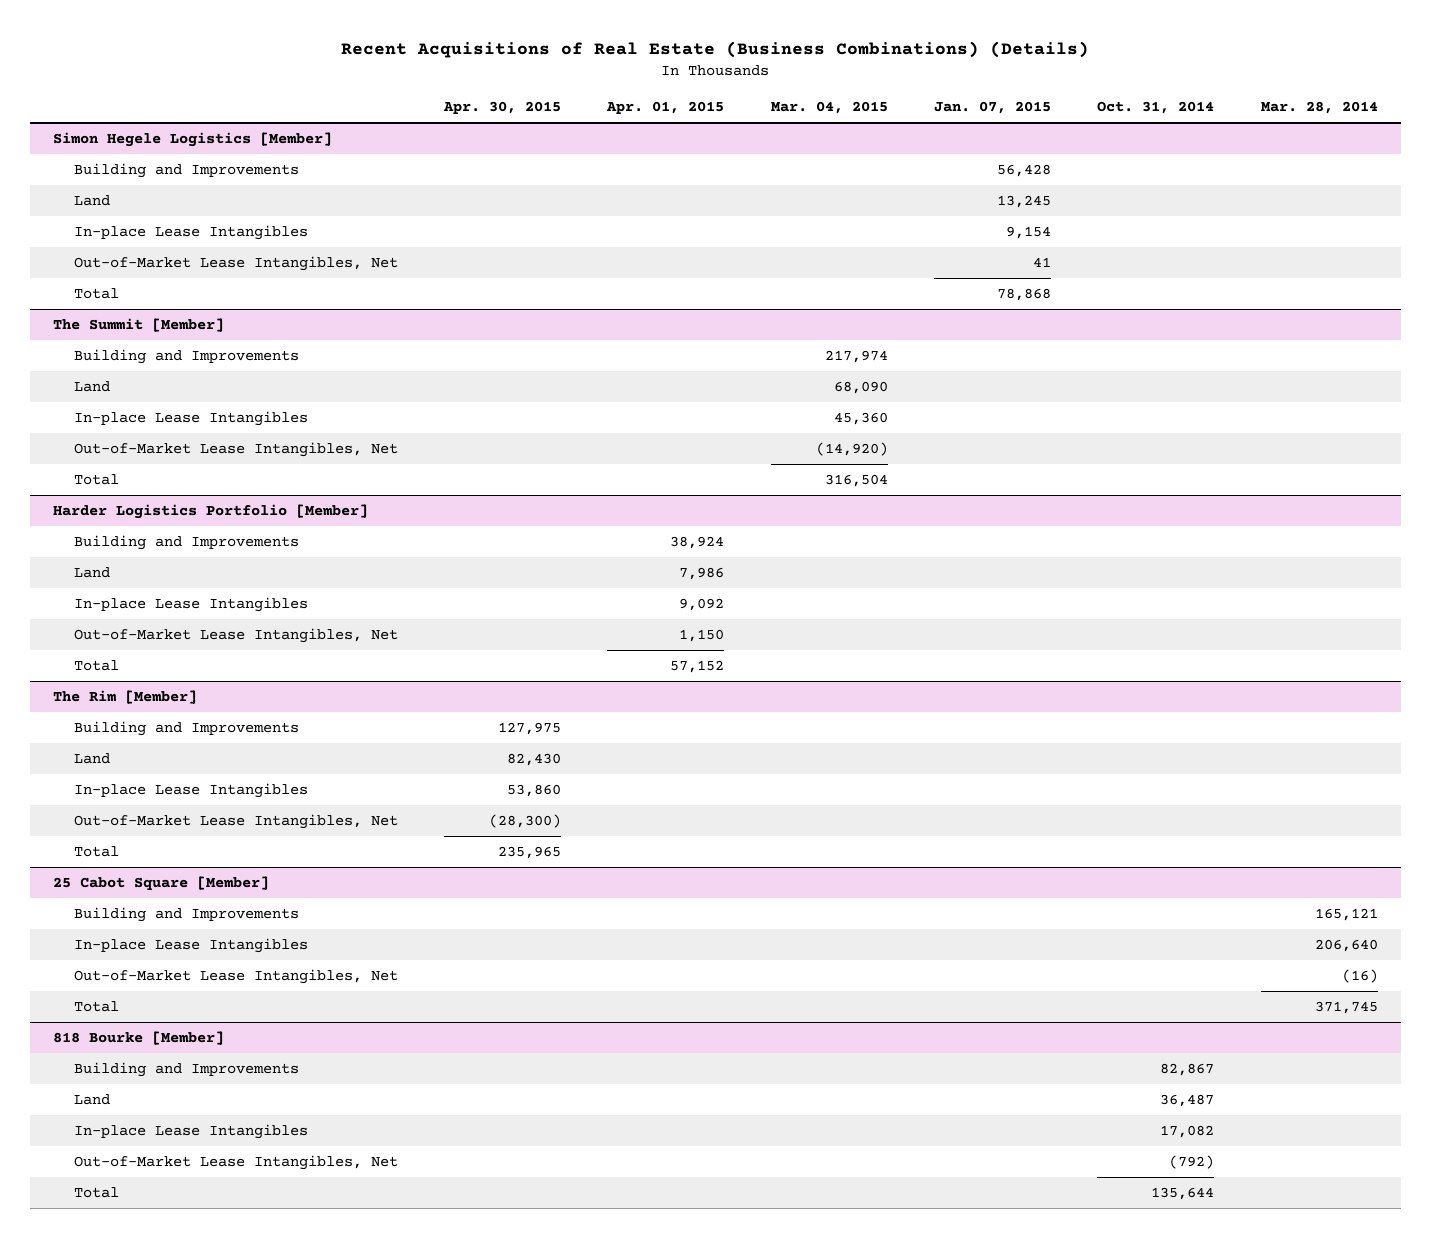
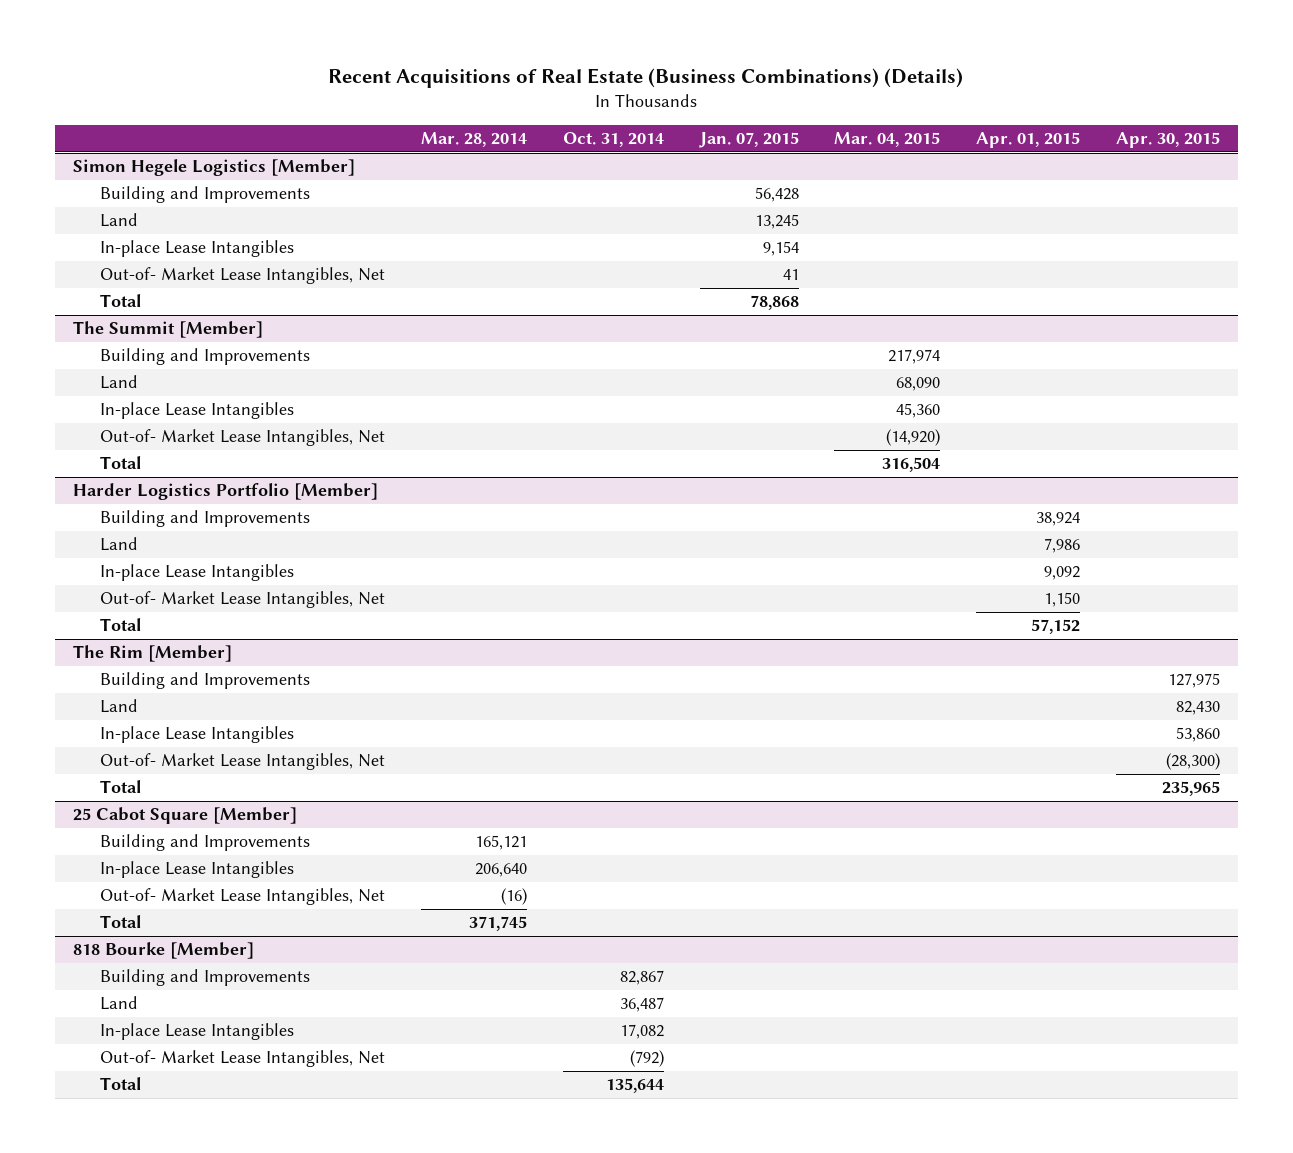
- | Apr. 30, 2015 | Apr. 01, 2015 | Mar. 04, 2015 | Jan. 07, 2015 | Oct. 31, 2014 | Mar. 28, 2014
+ | Mar. 28, 2014 | Oct. 31, 2014 | Jan. 07, 2015 | Mar. 04, 2015 | Apr. 01, 2015 | Apr. 30, 2015
@ Simon Hegele Logistics [Member]
- Out-of-Market Lease Intangibles, Net | | | | 41 | |
+ Out-of- Market Lease Intangibles, Net | | | 41 | | |
@ The Summit [Member]
- Out-of-Market Lease Intangibles, Net | | | (14,920) | | |
+ Out-of- Market Lease Intangibles, Net | | | | (14,920) | |
@ Harder Logistics Portfolio [Member]
- Out-of-Market Lease Intangibles, Net | | 1,150 | | | |
+ Out-of- Market Lease Intangibles, Net | | | | | 1,150 |
@ The Rim [Member]
- Out-of-Market Lease Intangibles, Net | (28,300) | | | | |
+ Out-of- Market Lease Intangibles, Net | | | | | | (28,300)
@ 25 Cabot Square [Member]
- Out-of-Market Lease Intangibles, Net | | | | | | (16)
+ Out-of- Market Lease Intangibles, Net | (16) | | | | |
@ 818 Bourke [Member]
- Out-of-Market Lease Intangibles, Net | | | | | (792) |
+ Out-of- Market Lease Intangibles, Net | | (792) | | | |

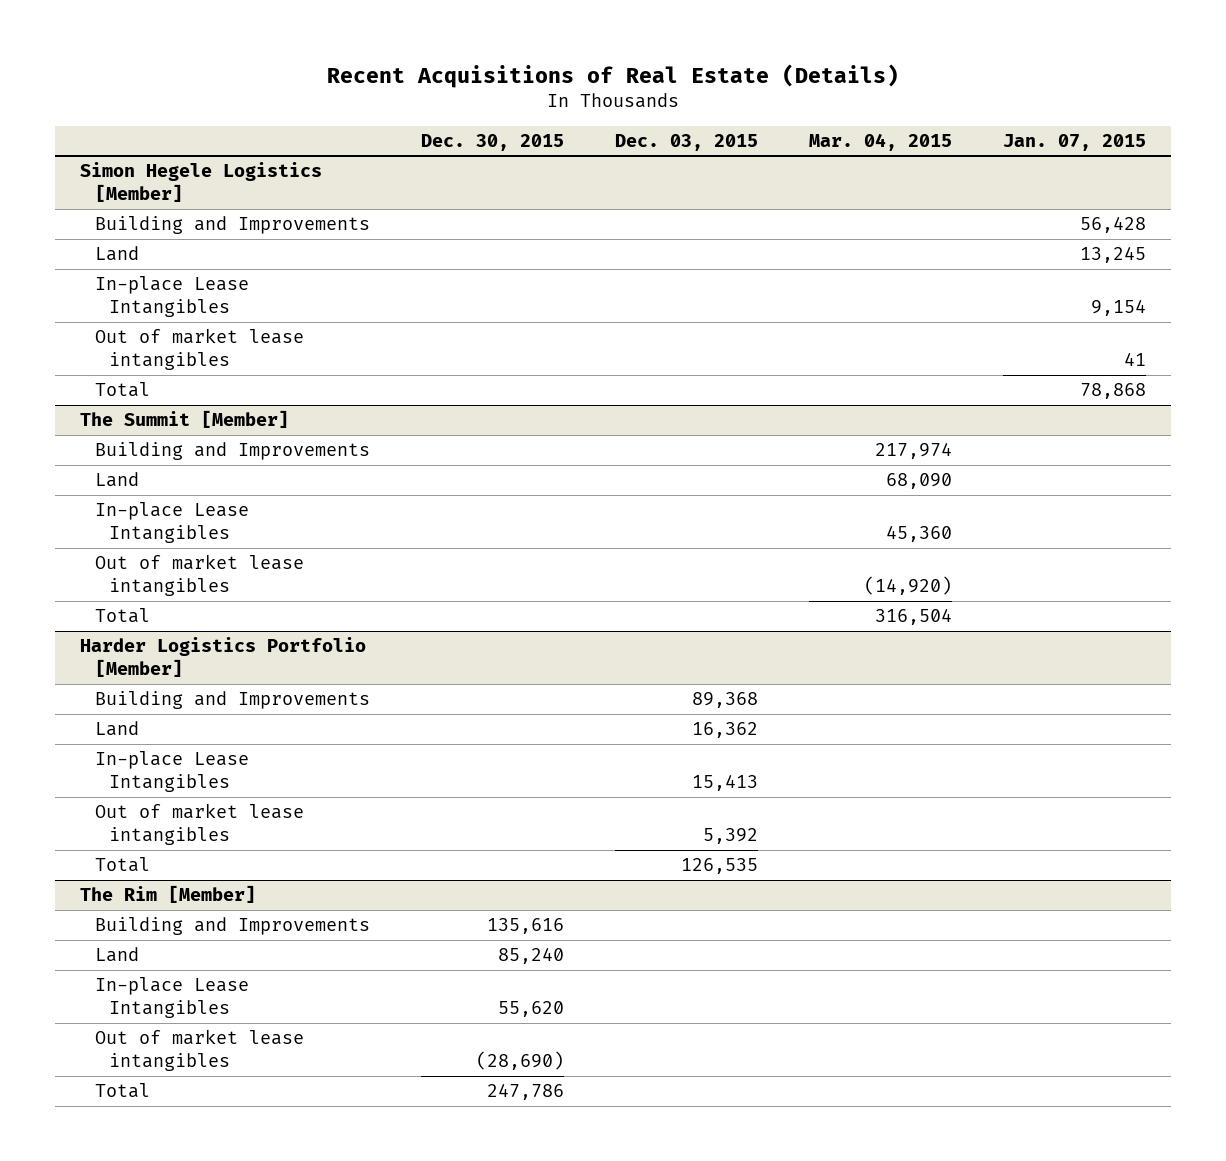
- Recent Acquisitions of Real Estate (Business Combinations) (Details)
+ Recent Acquisitions of Real Estate (Details)
- | Mar. 28, 2014 | Oct. 31, 2014 | Jan. 07, 2015 | Mar. 04, 2015 | Apr. 01, 2015 | Apr. 30, 2015
+ | Dec. 30, 2015 | Dec. 03, 2015 | Mar. 04, 2015 | Jan. 07, 2015
@ Simon Hegele Logistics [Member]
- Out-of- Market Lease Intangibles, Net | | | 41 | | |
+ Out of market lease intangibles | | | | 41
@ The Summit [Member]
- Out-of- Market Lease Intangibles, Net | | | | (14,920) | |
+ Out of market lease intangibles | | | (14,920) |
@ Harder Logistics Portfolio [Member]
- Out-of- Market Lease Intangibles, Net | | | | | 1,150 |
+ Out of market lease intangibles | | 5,392 | |
@ The Rim [Member]
- Out-of- Market Lease Intangibles, Net | | | | | | (28,300)
+ Out of market lease intangibles | (28,690) | | |
- 25 Cabot Square [Member]
- Building and Improvements | 165,121 | | | | |
- In-place Lease Intangibles | 206,640 | | | | |
- Out-of- Market Lease Intangibles, Net | (16) | | | | |
- Total | 371,745 | | | | |
- 818 Bourke [Member]
- Building and Improvements | | 82,867 | | | |
- Land | | 36,487 | | | |
- In-place Lease Intangibles | | 17,082 | | | |
- Out-of- Market Lease Intangibles, Net | | (792) | | | |
- Total | | 135,644 | | | |

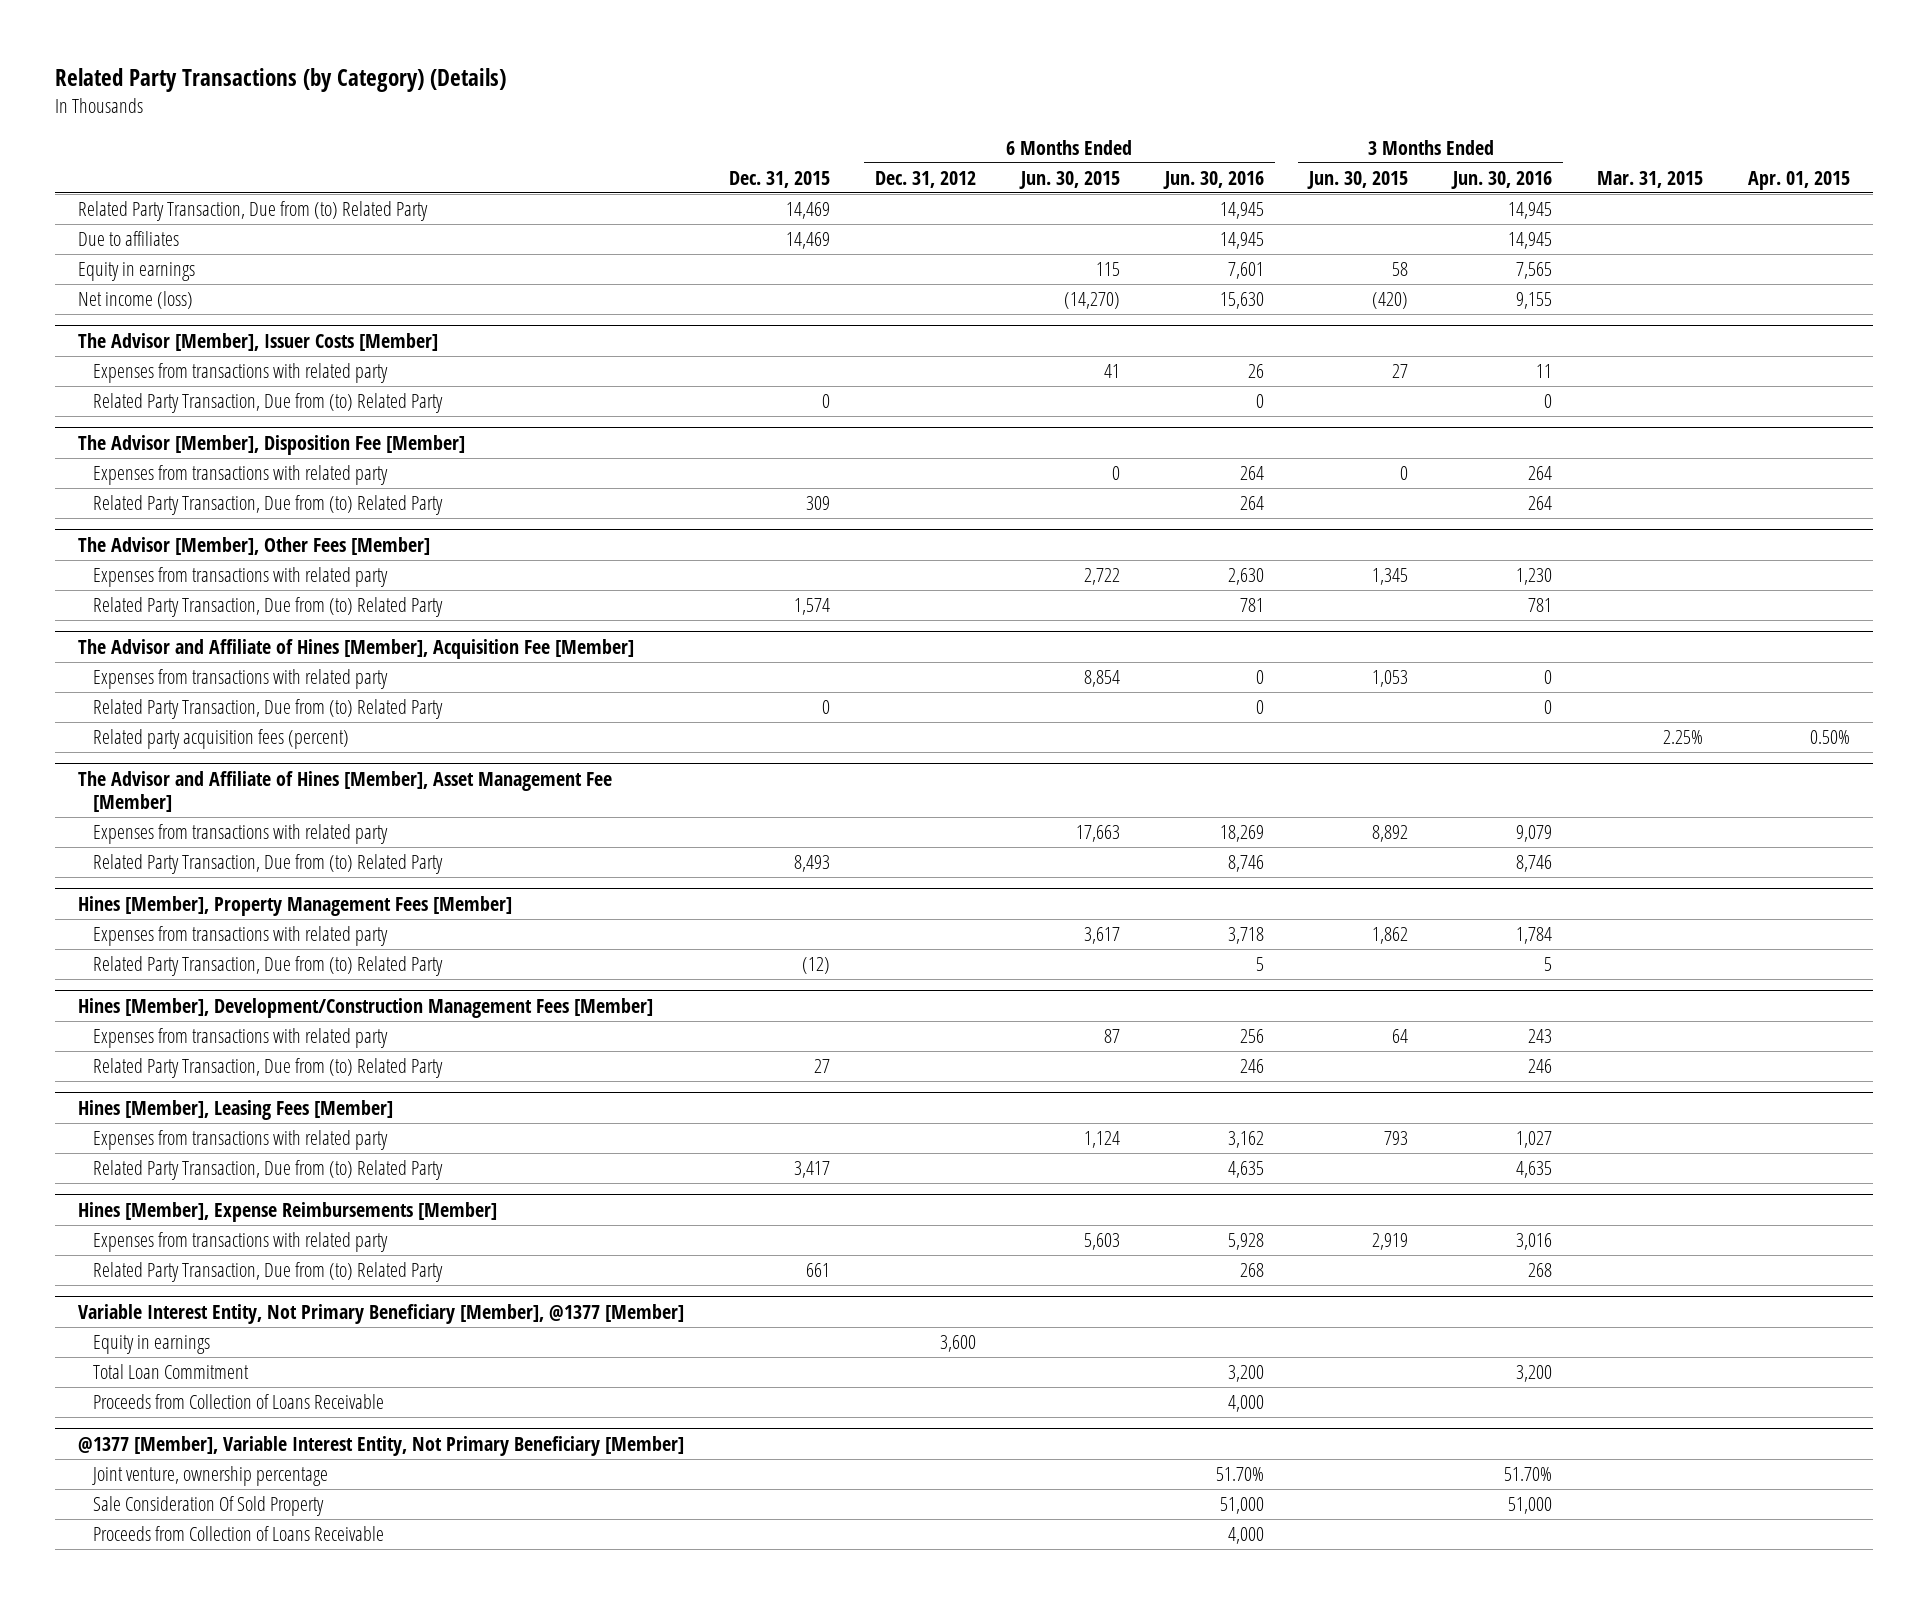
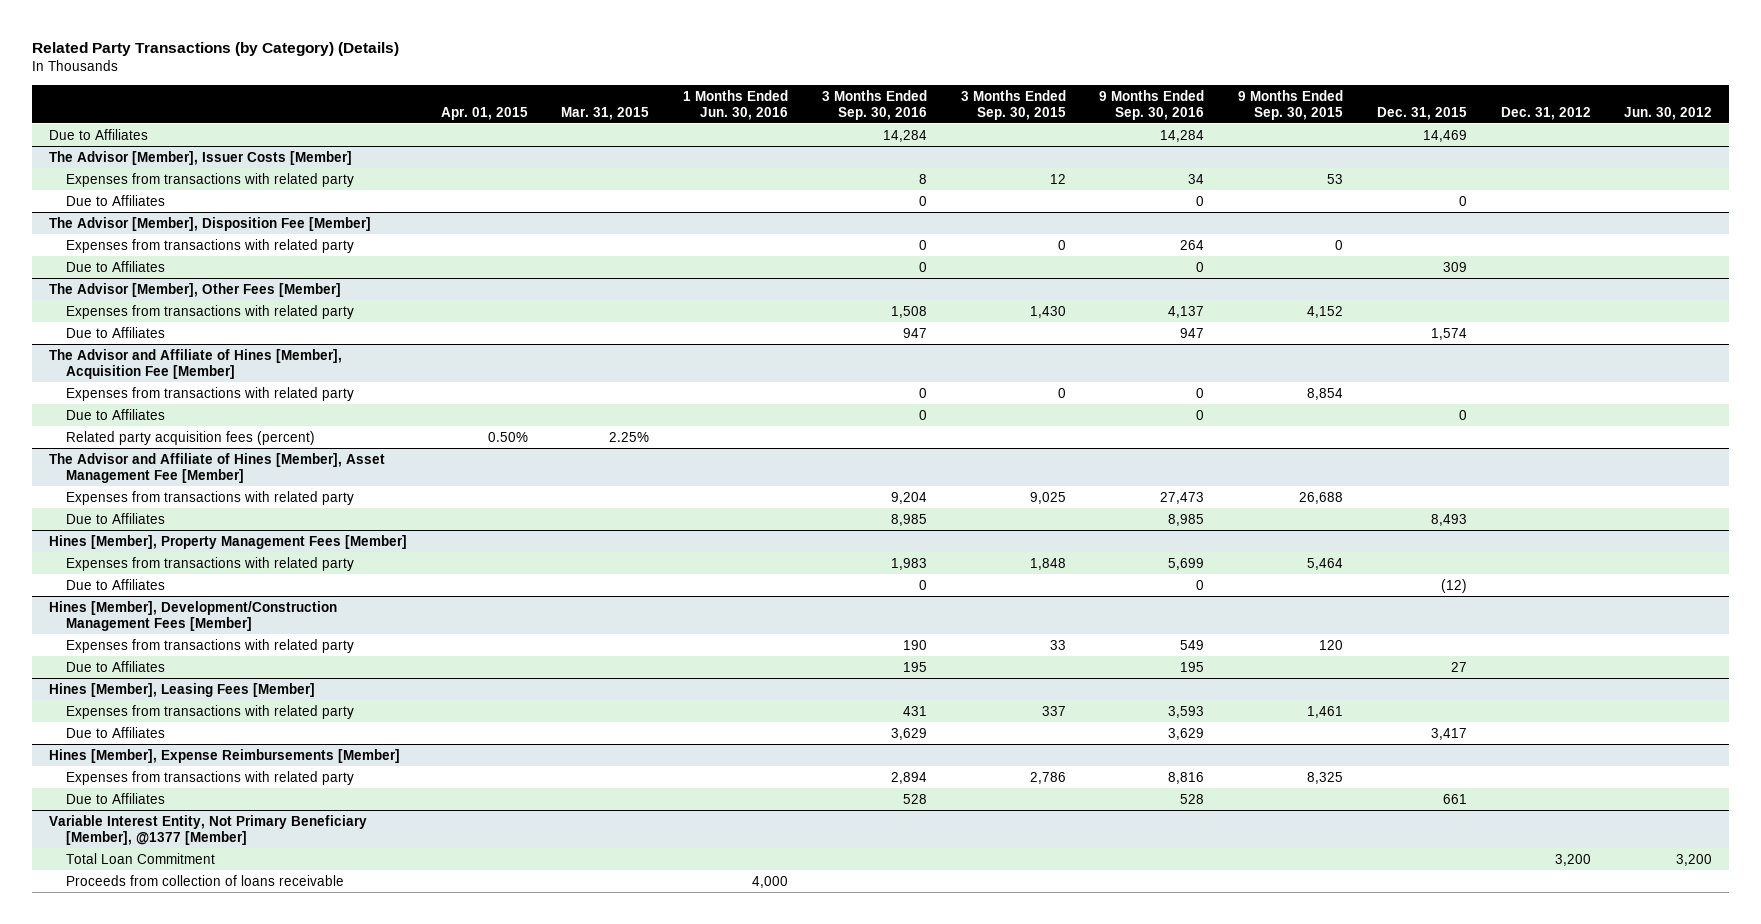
- | Dec. 31, 2015 | 6 Months Ended Dec. 31, 2012 | 6 Months Ended Jun. 30, 2015 | 6 Months Ended Jun. 30, 2016 | 3 Months Ended Jun. 30, 2015 | 3 Months Ended Jun. 30, 2016 | Mar. 31, 2015 | Apr. 01, 2015
+ | Apr. 01, 2015 | Mar. 31, 2015 | 1 Months Ended Jun. 30, 2016 | 3 Months Ended Sep. 30, 2016 | 3 Months Ended Sep. 30, 2015 | 9 Months Ended Sep. 30, 2016 | 9 Months Ended Sep. 30, 2015 | Dec. 31, 2015 | Dec. 31, 2012 | Jun. 30, 2012
- Related Party Transaction, Due from (to) Related Party | 14,469 | | | 14,945 | | 14,945 | |
- Due to affiliates | 14,469 | | | 14,945 | | 14,945 | |
- Equity in earnings | | | 115 | 7,601 | 58 | 7,565 | |
- Net income (loss) | | | (14,270) | 15,630 | (420) | 9,155 | |
+ Due to Affiliates | | | | 14,284 | | 14,284 | | 14,469 | |
@ The Advisor [Member], Issuer Costs [Member]
- Related Party Transaction, Due from (to) Related Party | 0 | | | 0 | | 0 | |
+ Due to Affiliates | | | | 0 | | 0 | | 0 | |
@ The Advisor [Member], Disposition Fee [Member]
- Related Party Transaction, Due from (to) Related Party | 309 | | | 264 | | 264 | |
+ Due to Affiliates | | | | 0 | | 0 | | 309 | |
@ The Advisor [Member], Other Fees [Member]
- Related Party Transaction, Due from (to) Related Party | 1,574 | | | 781 | | 781 | |
+ Due to Affiliates | | | | 947 | | 947 | | 1,574 | |
@ The Advisor and Affiliate of Hines [Member], Acquisition Fee [Member]
- Related Party Transaction, Due from (to) Related Party | 0 | | | 0 | | 0 | |
+ Due to Affiliates | | | | 0 | | 0 | | 0 | |
@ The Advisor and Affiliate of Hines [Member], Asset Management Fee [Member]
- Related Party Transaction, Due from (to) Related Party | 8,493 | | | 8,746 | | 8,746 | |
+ Due to Affiliates | | | | 8,985 | | 8,985 | | 8,493 | |
@ Hines [Member], Property Management Fees [Member]
- Related Party Transaction, Due from (to) Related Party | (12) | | | 5 | | 5 | |
+ Due to Affiliates | | | | 0 | | 0 | | (12) | |
@ Hines [Member], Development/Construction Management Fees [Member]
- Related Party Transaction, Due from (to) Related Party | 27 | | | 246 | | 246 | |
+ Due to Affiliates | | | | 195 | | 195 | | 27 | |
@ Hines [Member], Leasing Fees [Member]
- Related Party Transaction, Due from (to) Related Party | 3,417 | | | 4,635 | | 4,635 | |
+ Due to Affiliates | | | | 3,629 | | 3,629 | | 3,417 | |
@ Hines [Member], Expense Reimbursements [Member]
- Related Party Transaction, Due from (to) Related Party | 661 | | | 268 | | 268 | |
+ Due to Affiliates | | | | 528 | | 528 | | 661 | |
@ Variable Interest Entity, Not Primary Beneficiary [Member], @1377 [Member]
- Equity in earnings | | 3,600 | | | | | |
- Proceeds from Collection of Loans Receivable | | | | 4,000 | | | |
- @1377 [Member], Variable Interest Entity, Not Primary Beneficiary [Member]
- Joint venture, ownership percentage | | | | 51.70% | | 51.70% | |
- Sale Consideration Of Sold Property | | | | 51,000 | | 51,000 | |
- Proceeds from Collection of Loans Receivable | | | | 4,000 | | | |
@ Variable Interest Entity, Not Primary Beneficiary [Member], @1377 [Member]
+ Proceeds from collection of loans receivable | | | 4,000 | | | | | | |

